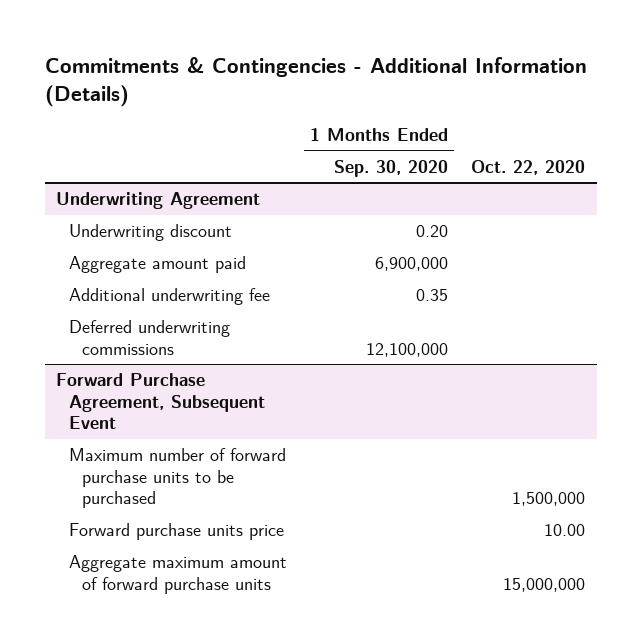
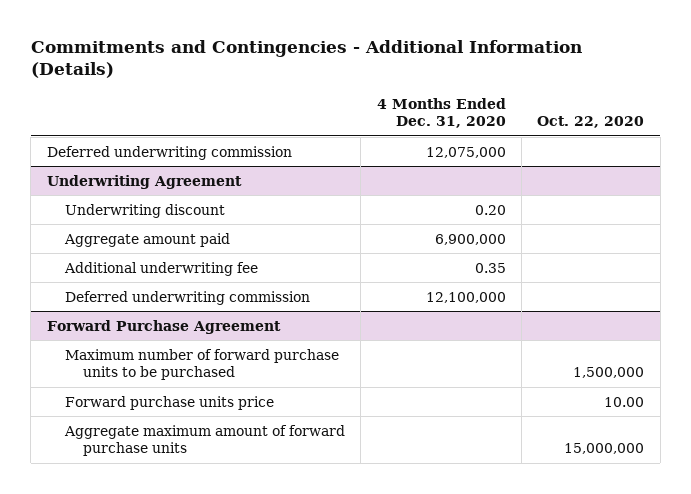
- Commitments & Contingencies - Additional Information (Details)
+ Commitments and Contingencies - Additional Information (Details)
- | 1 Months Ended Sep. 30, 2020 | Oct. 22, 2020
+ | 4 Months Ended Dec. 31, 2020 | Oct. 22, 2020
+ Deferred underwriting commission | 12,075,000 |
@ Underwriting Agreement
- Deferred underwriting commissions | 12,100,000 |
- Forward Purchase Agreement, Subsequent Event
@ Underwriting Agreement
+ Deferred underwriting commission | 12,100,000 |
+ Forward Purchase Agreement

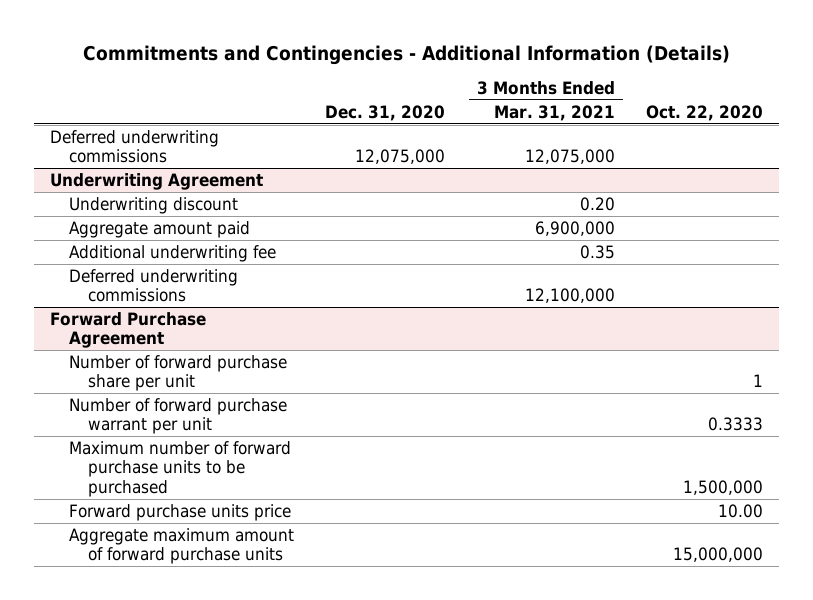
- | 4 Months Ended Dec. 31, 2020 | Oct. 22, 2020
+ | Dec. 31, 2020 | 3 Months Ended Mar. 31, 2021 | Oct. 22, 2020
- Deferred underwriting commission | 12,075,000 |
+ Deferred underwriting commissions | 12,075,000 | 12,075,000 |
@ Underwriting Agreement
- Deferred underwriting commission | 12,100,000 |
+ Deferred underwriting commissions | | 12,100,000 |
@ Forward Purchase Agreement
+ Number of forward purchase share per unit | | | 1
+ Number of forward purchase warrant per unit | | | 0.3333

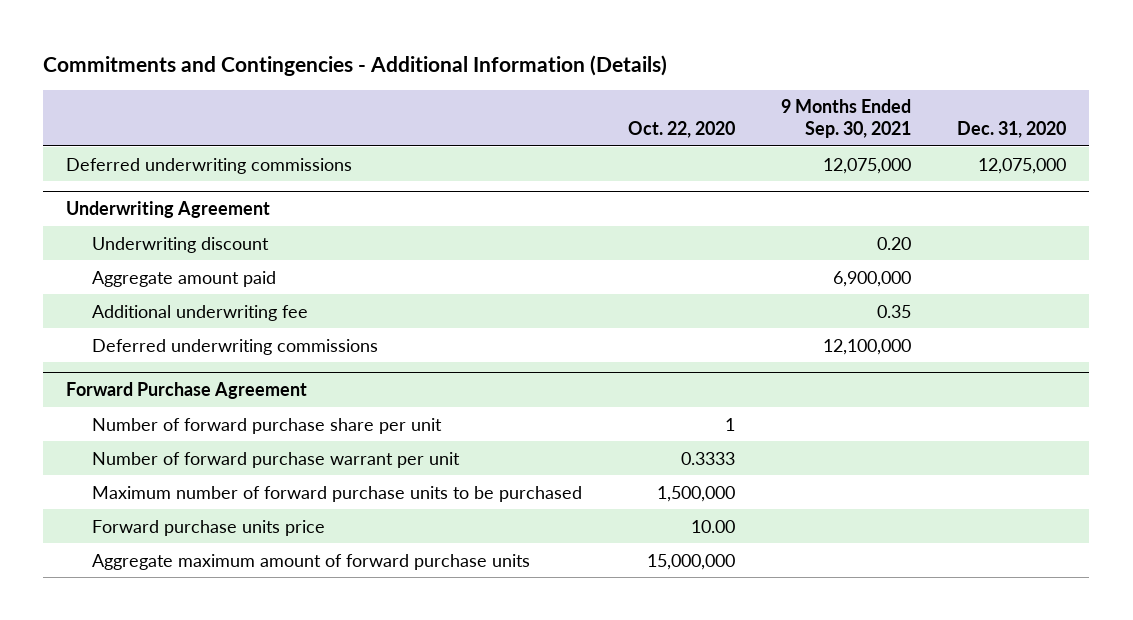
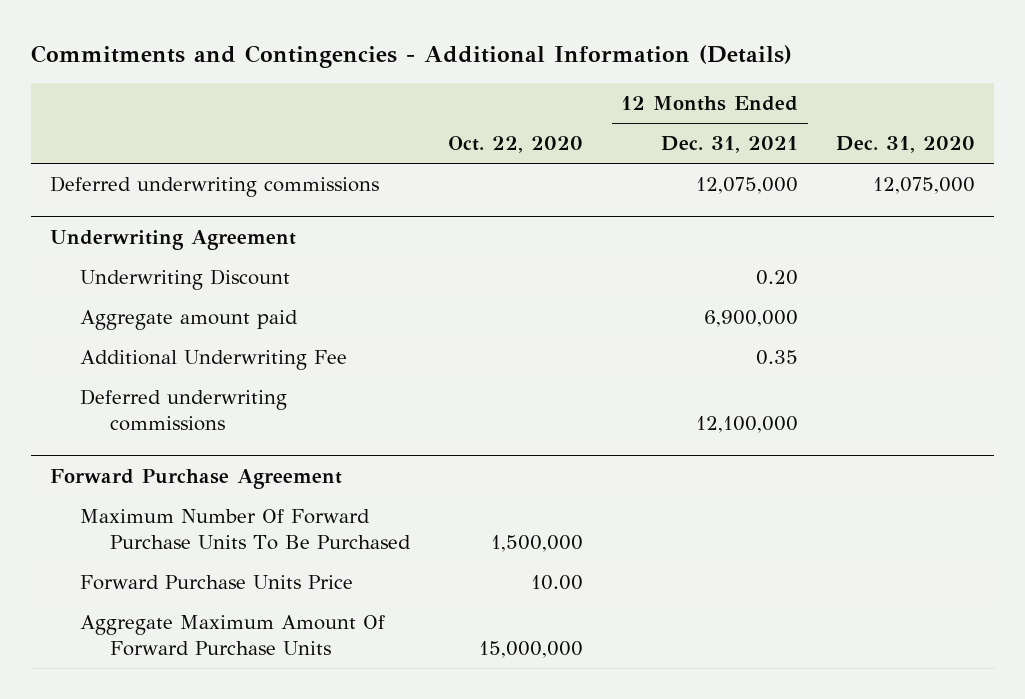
- | Oct. 22, 2020 | 9 Months Ended Sep. 30, 2021 | Dec. 31, 2020
+ | Oct. 22, 2020 | 12 Months Ended Dec. 31, 2021 | Dec. 31, 2020
@ Underwriting Agreement
- Underwriting discount | | 0.20 |
+ Underwriting Discount | | 0.20 |
- Additional underwriting fee | | 0.35 |
+ Additional Underwriting Fee | | 0.35 |
@ Forward Purchase Agreement
- Number of forward purchase share per unit | 1 | |
- Number of forward purchase warrant per unit | 0.3333 | |
- Maximum number of forward purchase units to be purchased | 1,500,000 | |
- Forward purchase units price | 10.00 | |
- Aggregate maximum amount of forward purchase units | 15,000,000 | |
+ Maximum Number Of Forward Purchase Units To Be Purchased | 1,500,000 | |
+ Forward Purchase Units Price | 10.00 | |
+ Aggregate Maximum Amount Of Forward Purchase Units | 15,000,000 | |

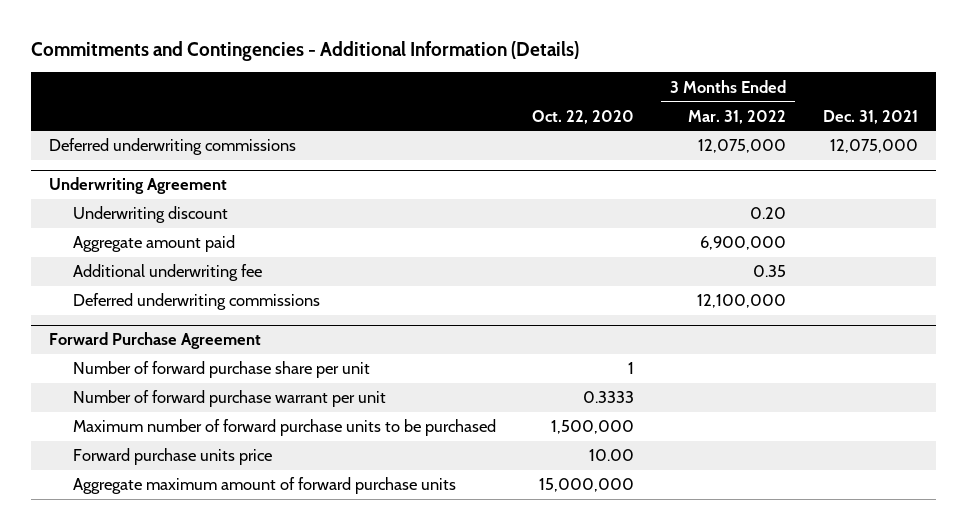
- | Oct. 22, 2020 | 12 Months Ended Dec. 31, 2021 | Dec. 31, 2020
+ | Oct. 22, 2020 | 3 Months Ended Mar. 31, 2022 | Dec. 31, 2021
@ Underwriting Agreement
- Underwriting Discount | | 0.20 |
+ Underwriting discount | | 0.20 |
- Additional Underwriting Fee | | 0.35 |
+ Additional underwriting fee | | 0.35 |
@ Forward Purchase Agreement
- Maximum Number Of Forward Purchase Units To Be Purchased | 1,500,000 | |
- Forward Purchase Units Price | 10.00 | |
- Aggregate Maximum Amount Of Forward Purchase Units | 15,000,000 | |
+ Number of forward purchase share per unit | 1 | |
+ Number of forward purchase warrant per unit | 0.3333 | |
+ Maximum number of forward purchase units to be purchased | 1,500,000 | |
+ Forward purchase units price | 10.00 | |
+ Aggregate maximum amount of forward purchase units | 15,000,000 | |

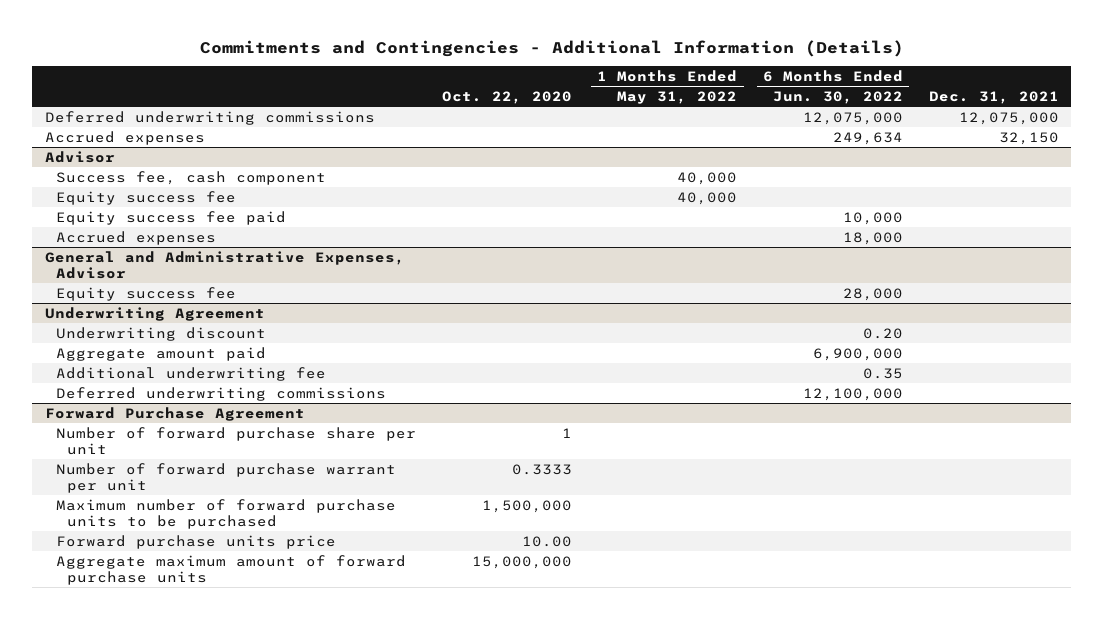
- | Oct. 22, 2020 | 3 Months Ended Mar. 31, 2022 | Dec. 31, 2021
+ | Oct. 22, 2020 | 1 Months Ended May 31, 2022 | 6 Months Ended Jun. 30, 2022 | Dec. 31, 2021
+ Accrued expenses | | | 249,634 | 32,150
+ Advisor
+ Success fee, cash component | | 40,000 | |
+ Equity success fee | | 40,000 | |
+ Equity success fee paid | | | 10,000 |
+ Accrued expenses | | | 18,000 |
+ General and Administrative Expenses, Advisor
+ Equity success fee | | | 28,000 |

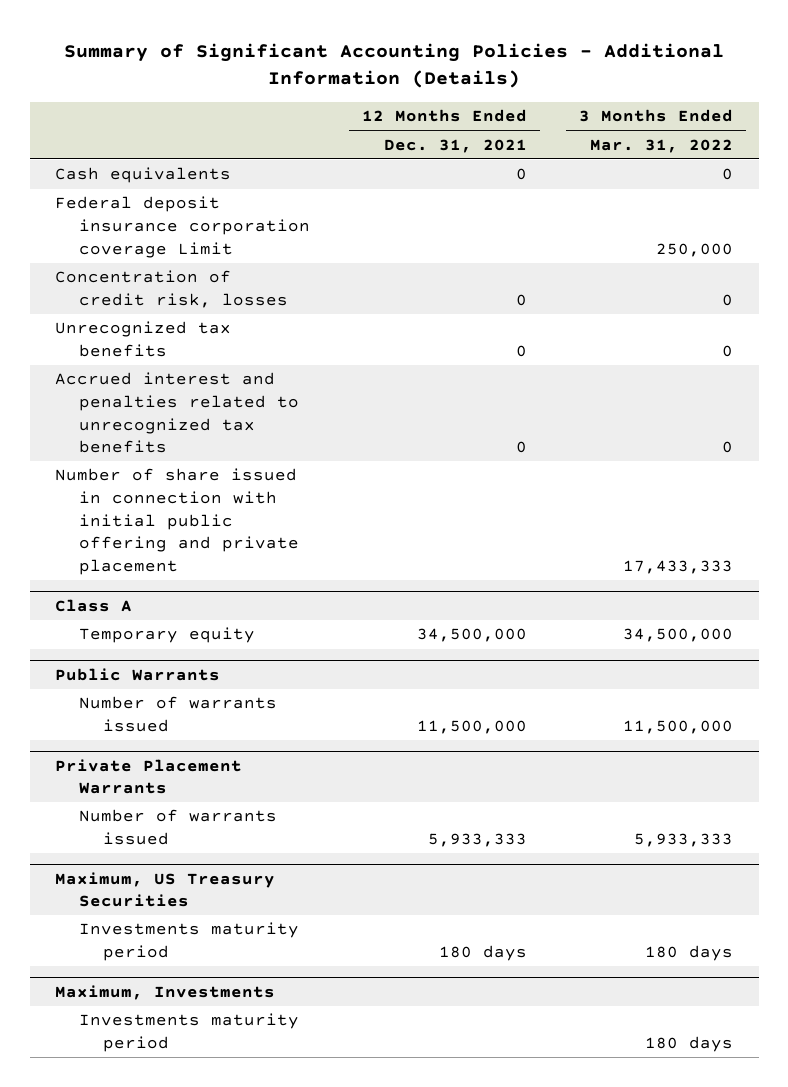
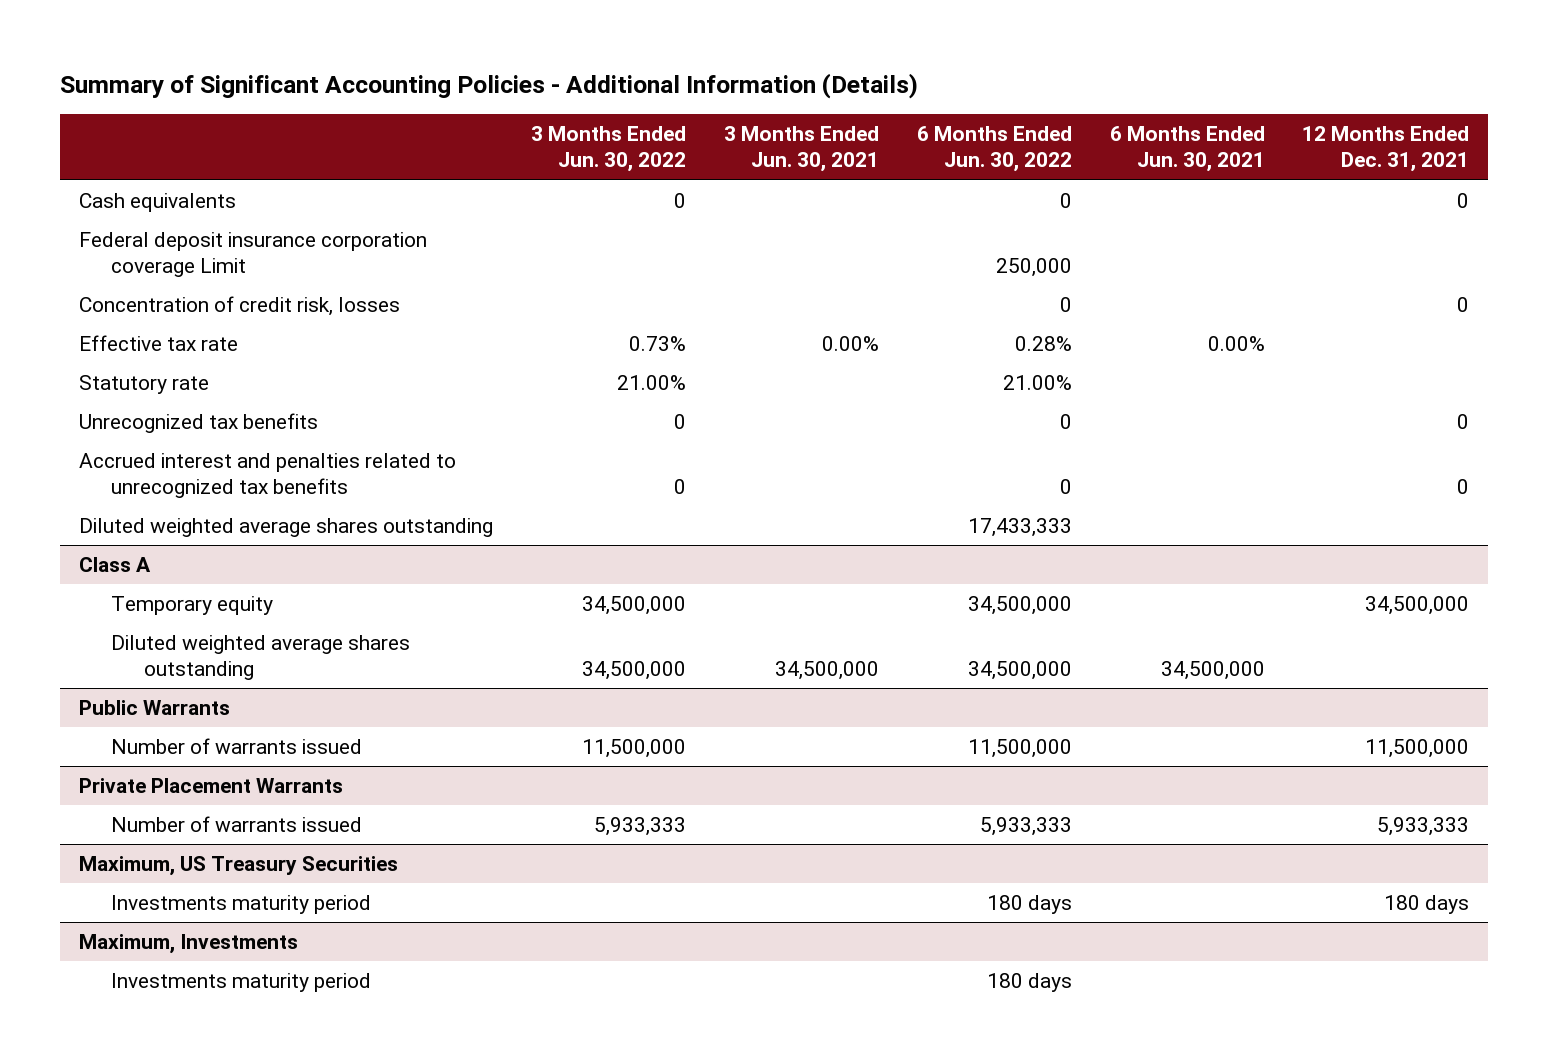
- | 12 Months Ended Dec. 31, 2021 | 3 Months Ended Mar. 31, 2022
+ | 3 Months Ended Jun. 30, 2022 | 3 Months Ended Jun. 30, 2021 | 6 Months Ended Jun. 30, 2022 | 6 Months Ended Jun. 30, 2021 | 12 Months Ended Dec. 31, 2021
+ Effective tax rate | 0.73% | 0.00% | 0.28% | 0.00% |
+ Statutory rate | 21.00% | | 21.00% | |
- Number of share issued in connection with initial public offering and private placement | | 17,433,333
+ Diluted weighted average shares outstanding | | | 17,433,333 | |
@ Class A
+ Diluted weighted average shares outstanding | 34,500,000 | 34,500,000 | 34,500,000 | 34,500,000 |

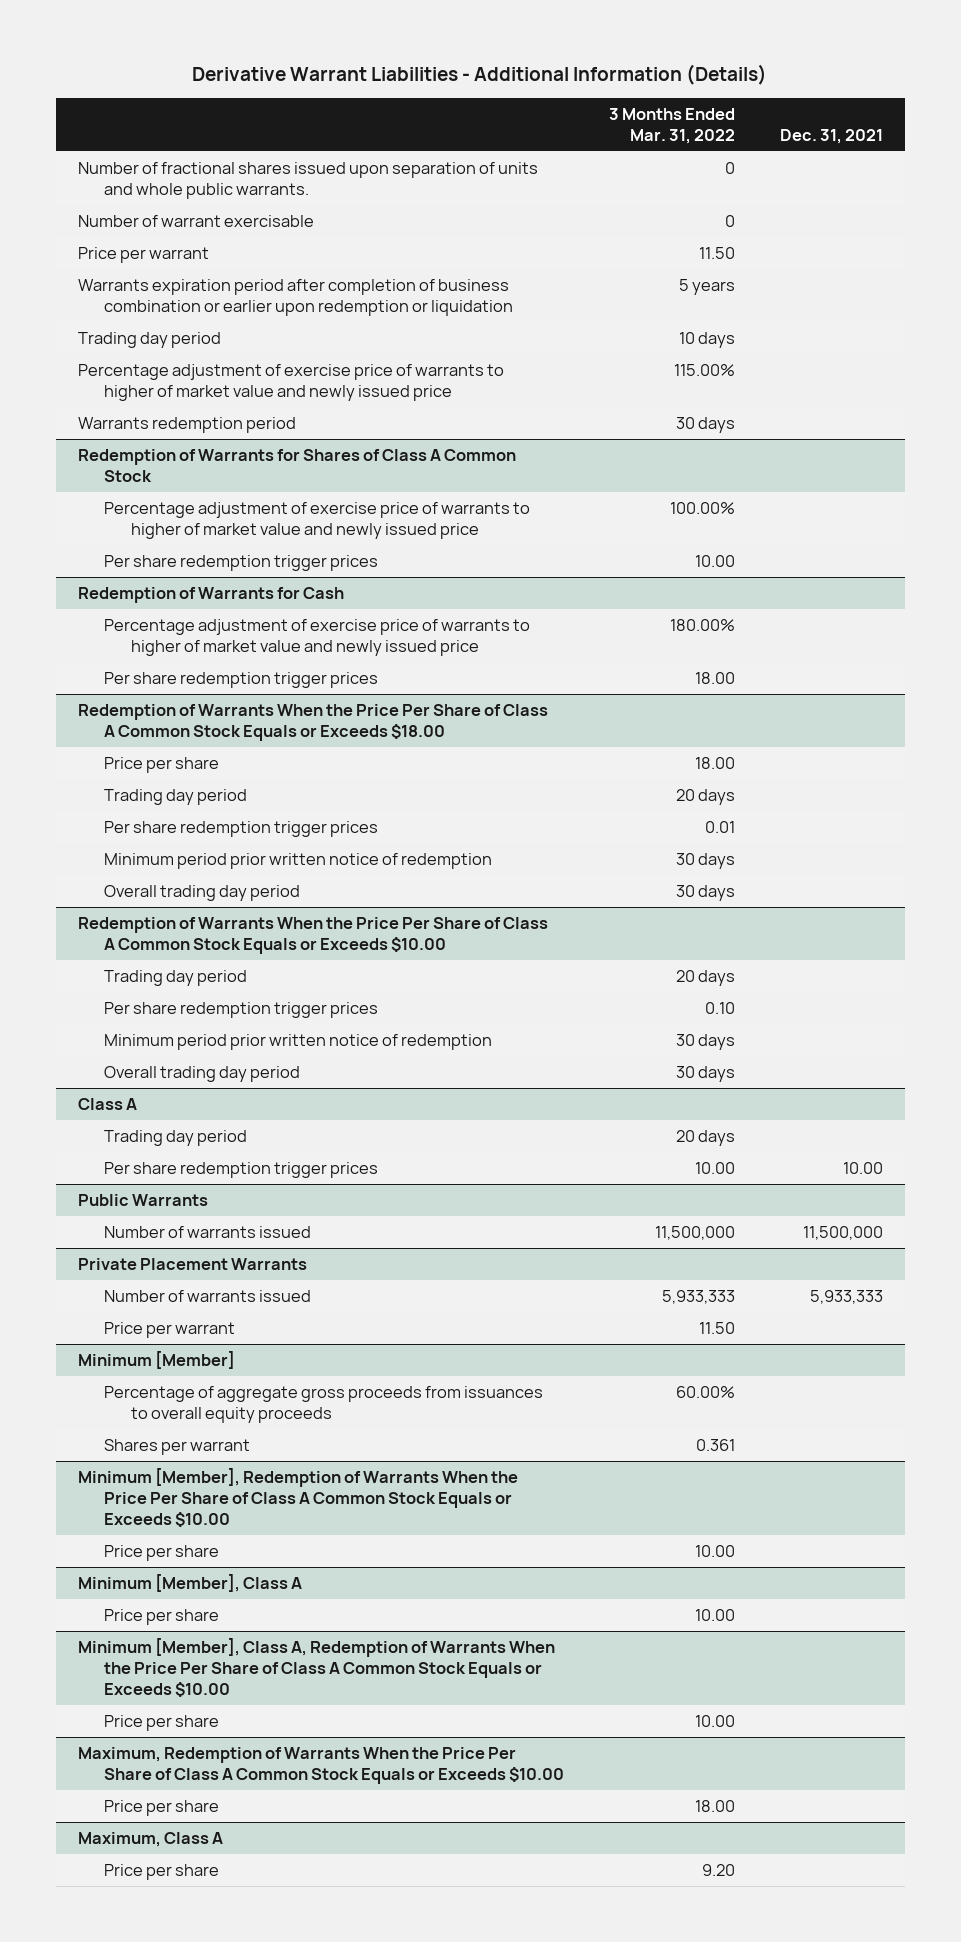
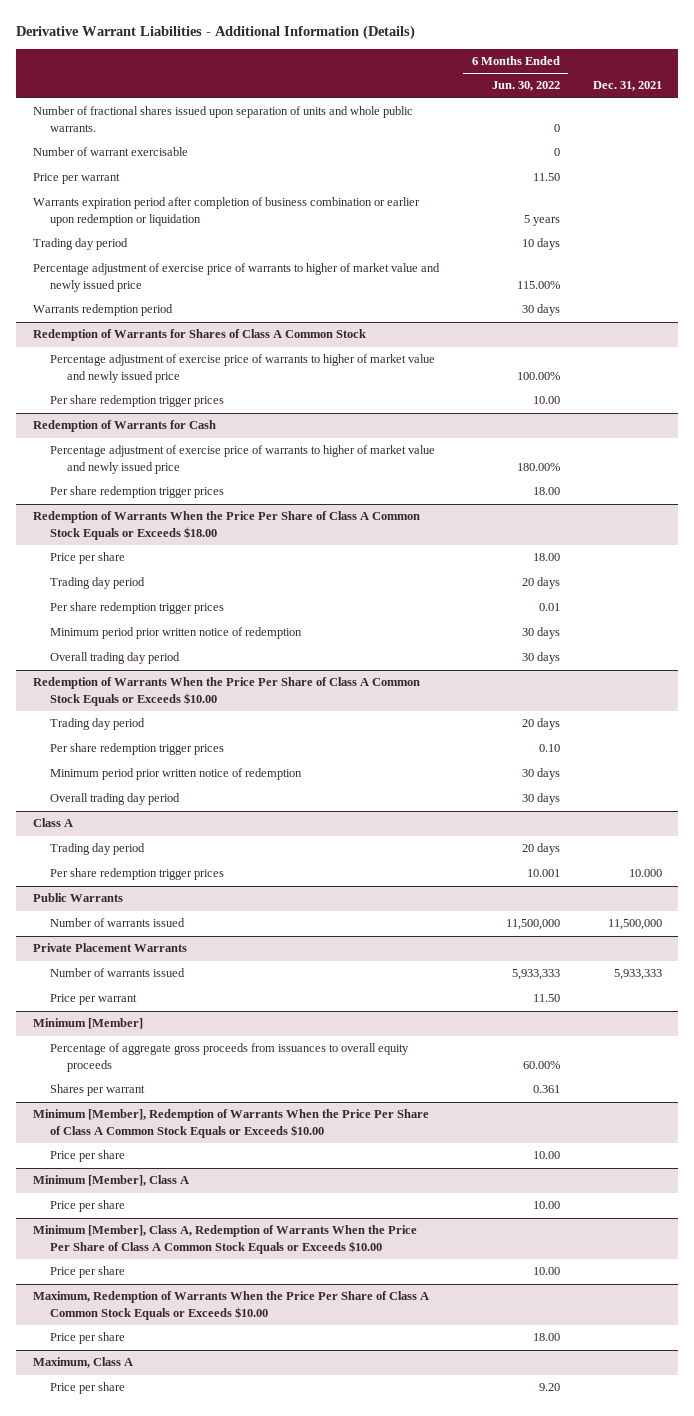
- | 3 Months Ended Mar. 31, 2022 | Dec. 31, 2021
+ | 6 Months Ended Jun. 30, 2022 | Dec. 31, 2021
@ Class A
- Per share redemption trigger prices | 10.00 | 10.00
+ Per share redemption trigger prices | 10.001 | 10.000

